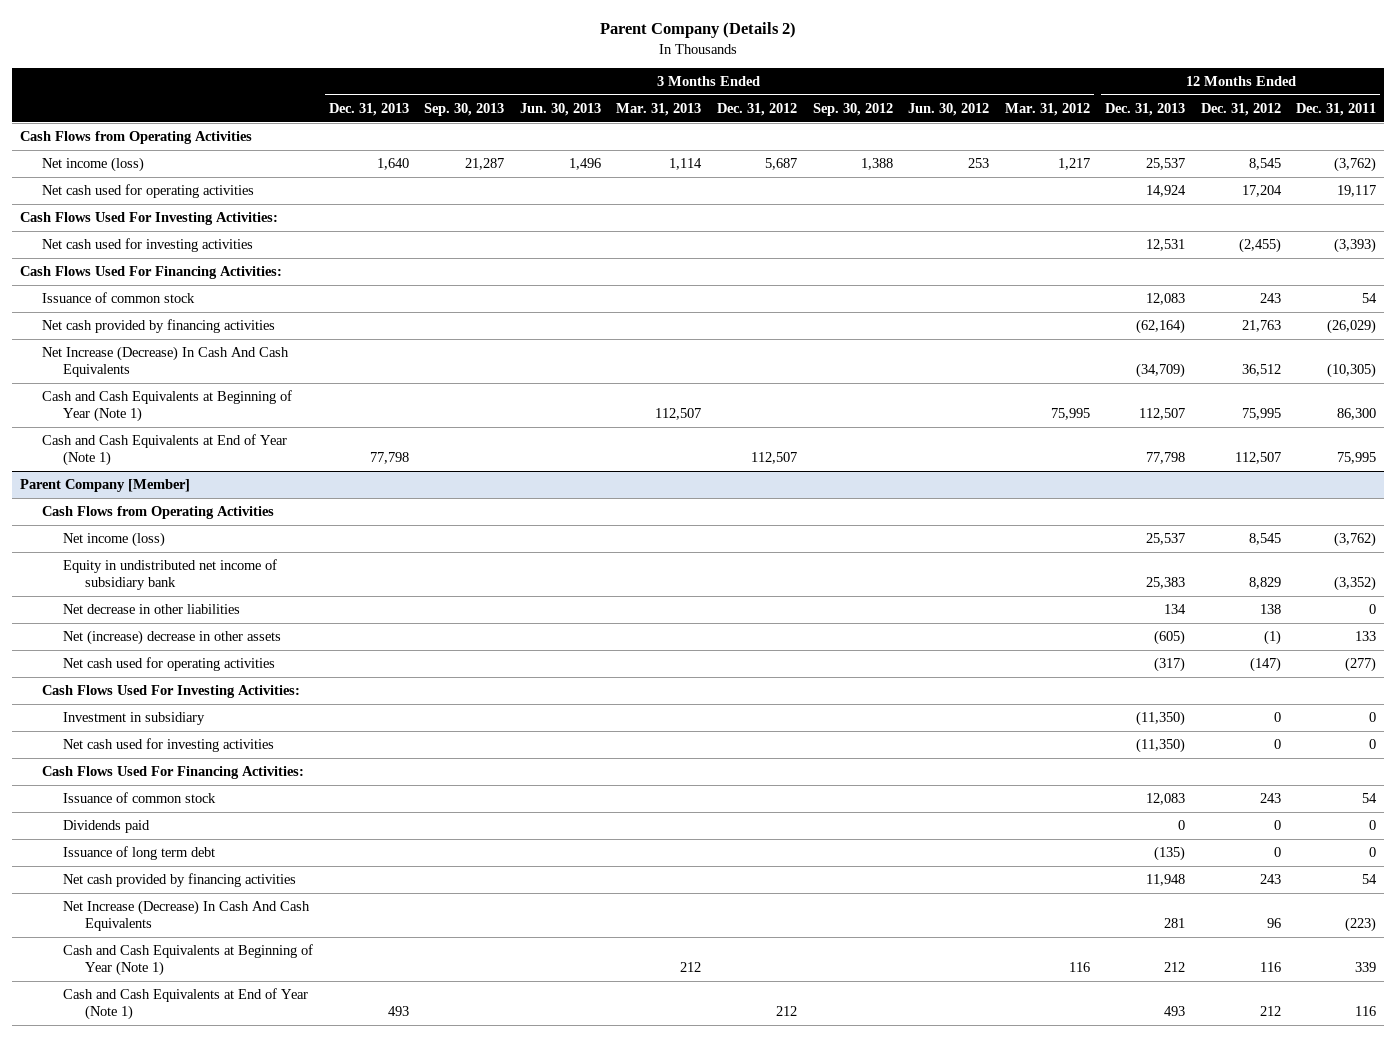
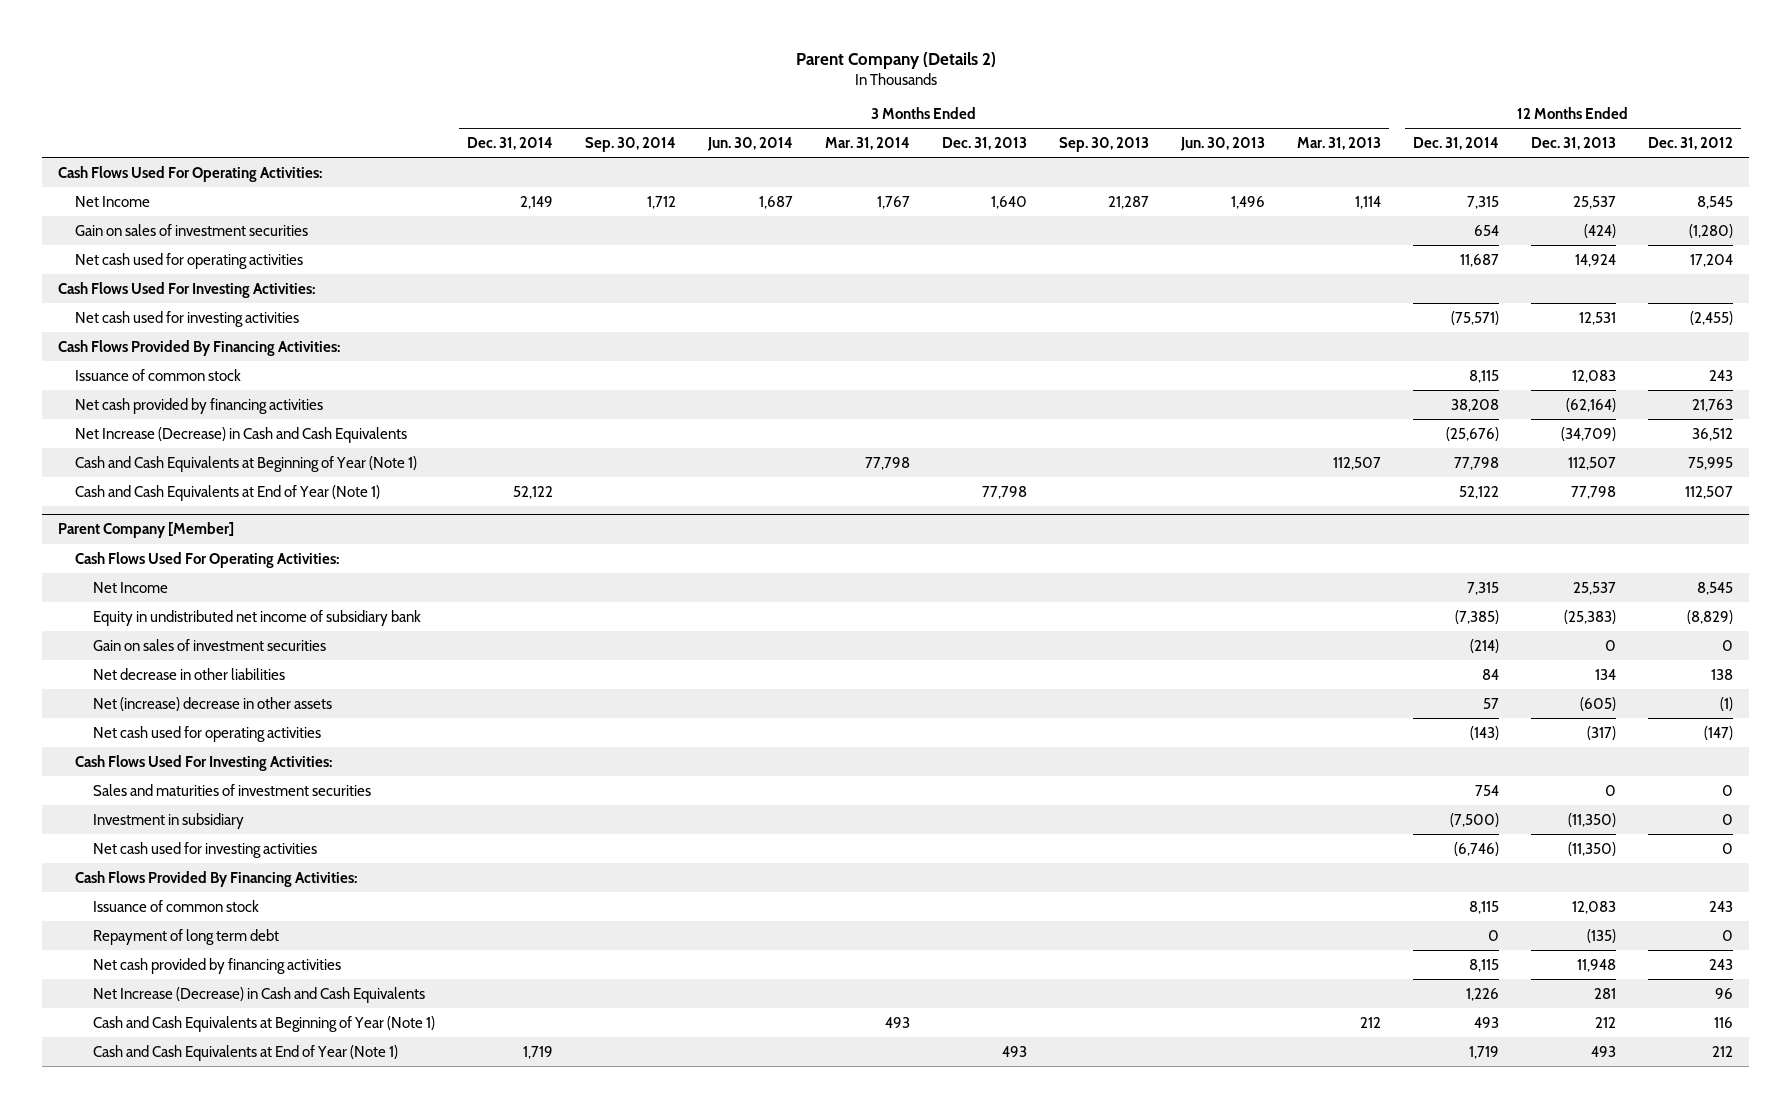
- | 3 Months Ended Dec. 31, 2013 | 3 Months Ended Sep. 30, 2013 | 3 Months Ended Jun. 30, 2013 | 3 Months Ended Mar. 31, 2013 | 3 Months Ended Dec. 31, 2012 | 3 Months Ended Sep. 30, 2012 | 3 Months Ended Jun. 30, 2012 | 3 Months Ended Mar. 31, 2012 | 12 Months Ended Dec. 31, 2013 | 12 Months Ended Dec. 31, 2012 | 12 Months Ended Dec. 31, 2011
+ | 3 Months Ended Dec. 31, 2014 | 3 Months Ended Sep. 30, 2014 | 3 Months Ended Jun. 30, 2014 | 3 Months Ended Mar. 31, 2014 | 3 Months Ended Dec. 31, 2013 | 3 Months Ended Sep. 30, 2013 | 3 Months Ended Jun. 30, 2013 | 3 Months Ended Mar. 31, 2013 | 12 Months Ended Dec. 31, 2014 | 12 Months Ended Dec. 31, 2013 | 12 Months Ended Dec. 31, 2012
- Cash Flows from Operating Activities
- Net income (loss) | 1,640 | 21,287 | 1,496 | 1,114 | 5,687 | 1,388 | 253 | 1,217 | 25,537 | 8,545 | (3,762)
+ Cash Flows Used For Operating Activities:
+ Net Income | 2,149 | 1,712 | 1,687 | 1,767 | 1,640 | 21,287 | 1,496 | 1,114 | 7,315 | 25,537 | 8,545
+ Gain on sales of investment securities | | | | | | | | | 654 | (424) | (1,280)
- Cash Flows Used For Financing Activities:
+ Cash Flows Provided By Financing Activities:
- Net Increase (Decrease) In Cash And Cash Equivalents | | | | | | | | | (34,709) | 36,512 | (10,305)
+ Net Increase (Decrease) in Cash and Cash Equivalents | | | | | | | | | (25,676) | (34,709) | 36,512
@ Parent Company [Member]
- Cash Flows from Operating Activities
- Net income (loss) | | | | | | | | | 25,537 | 8,545 | (3,762)
- Equity in undistributed net income of subsidiary bank | | | | | | | | | 25,383 | 8,829 | (3,352)
+ Cash Flows Used For Operating Activities:
+ Net Income | | | | | | | | | 7,315 | 25,537 | 8,545
+ Equity in undistributed net income of subsidiary bank | | | | | | | | | (7,385) | (25,383) | (8,829)
+ Gain on sales of investment securities | | | | | | | | | (214) | 0 | 0
+ Sales and maturities of investment securities | | | | | | | | | 754 | 0 | 0
- Cash Flows Used For Financing Activities:
+ Cash Flows Provided By Financing Activities:
- Dividends paid | | | | | | | | | 0 | 0 | 0
- Issuance of long term debt | | | | | | | | | (135) | 0 | 0
+ Repayment of long term debt | | | | | | | | | 0 | (135) | 0
- Net Increase (Decrease) In Cash And Cash Equivalents | | | | | | | | | 281 | 96 | (223)
+ Net Increase (Decrease) in Cash and Cash Equivalents | | | | | | | | | 1,226 | 281 | 96

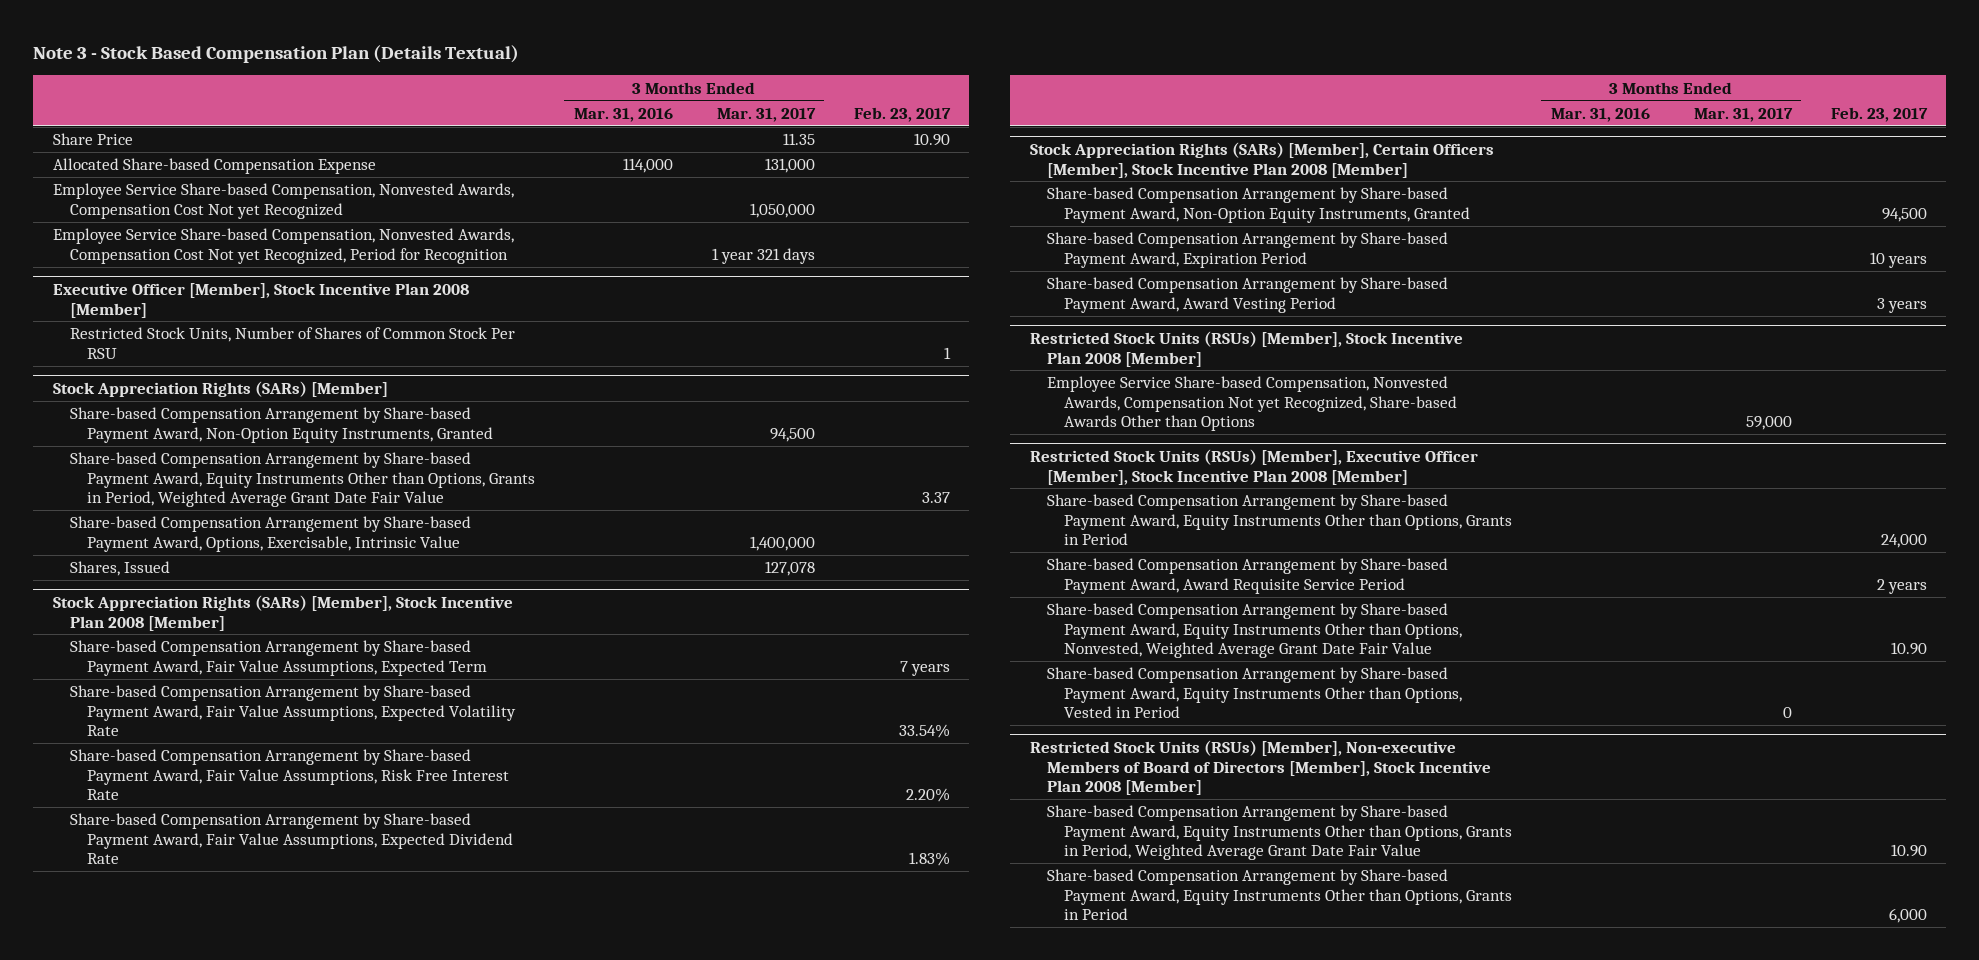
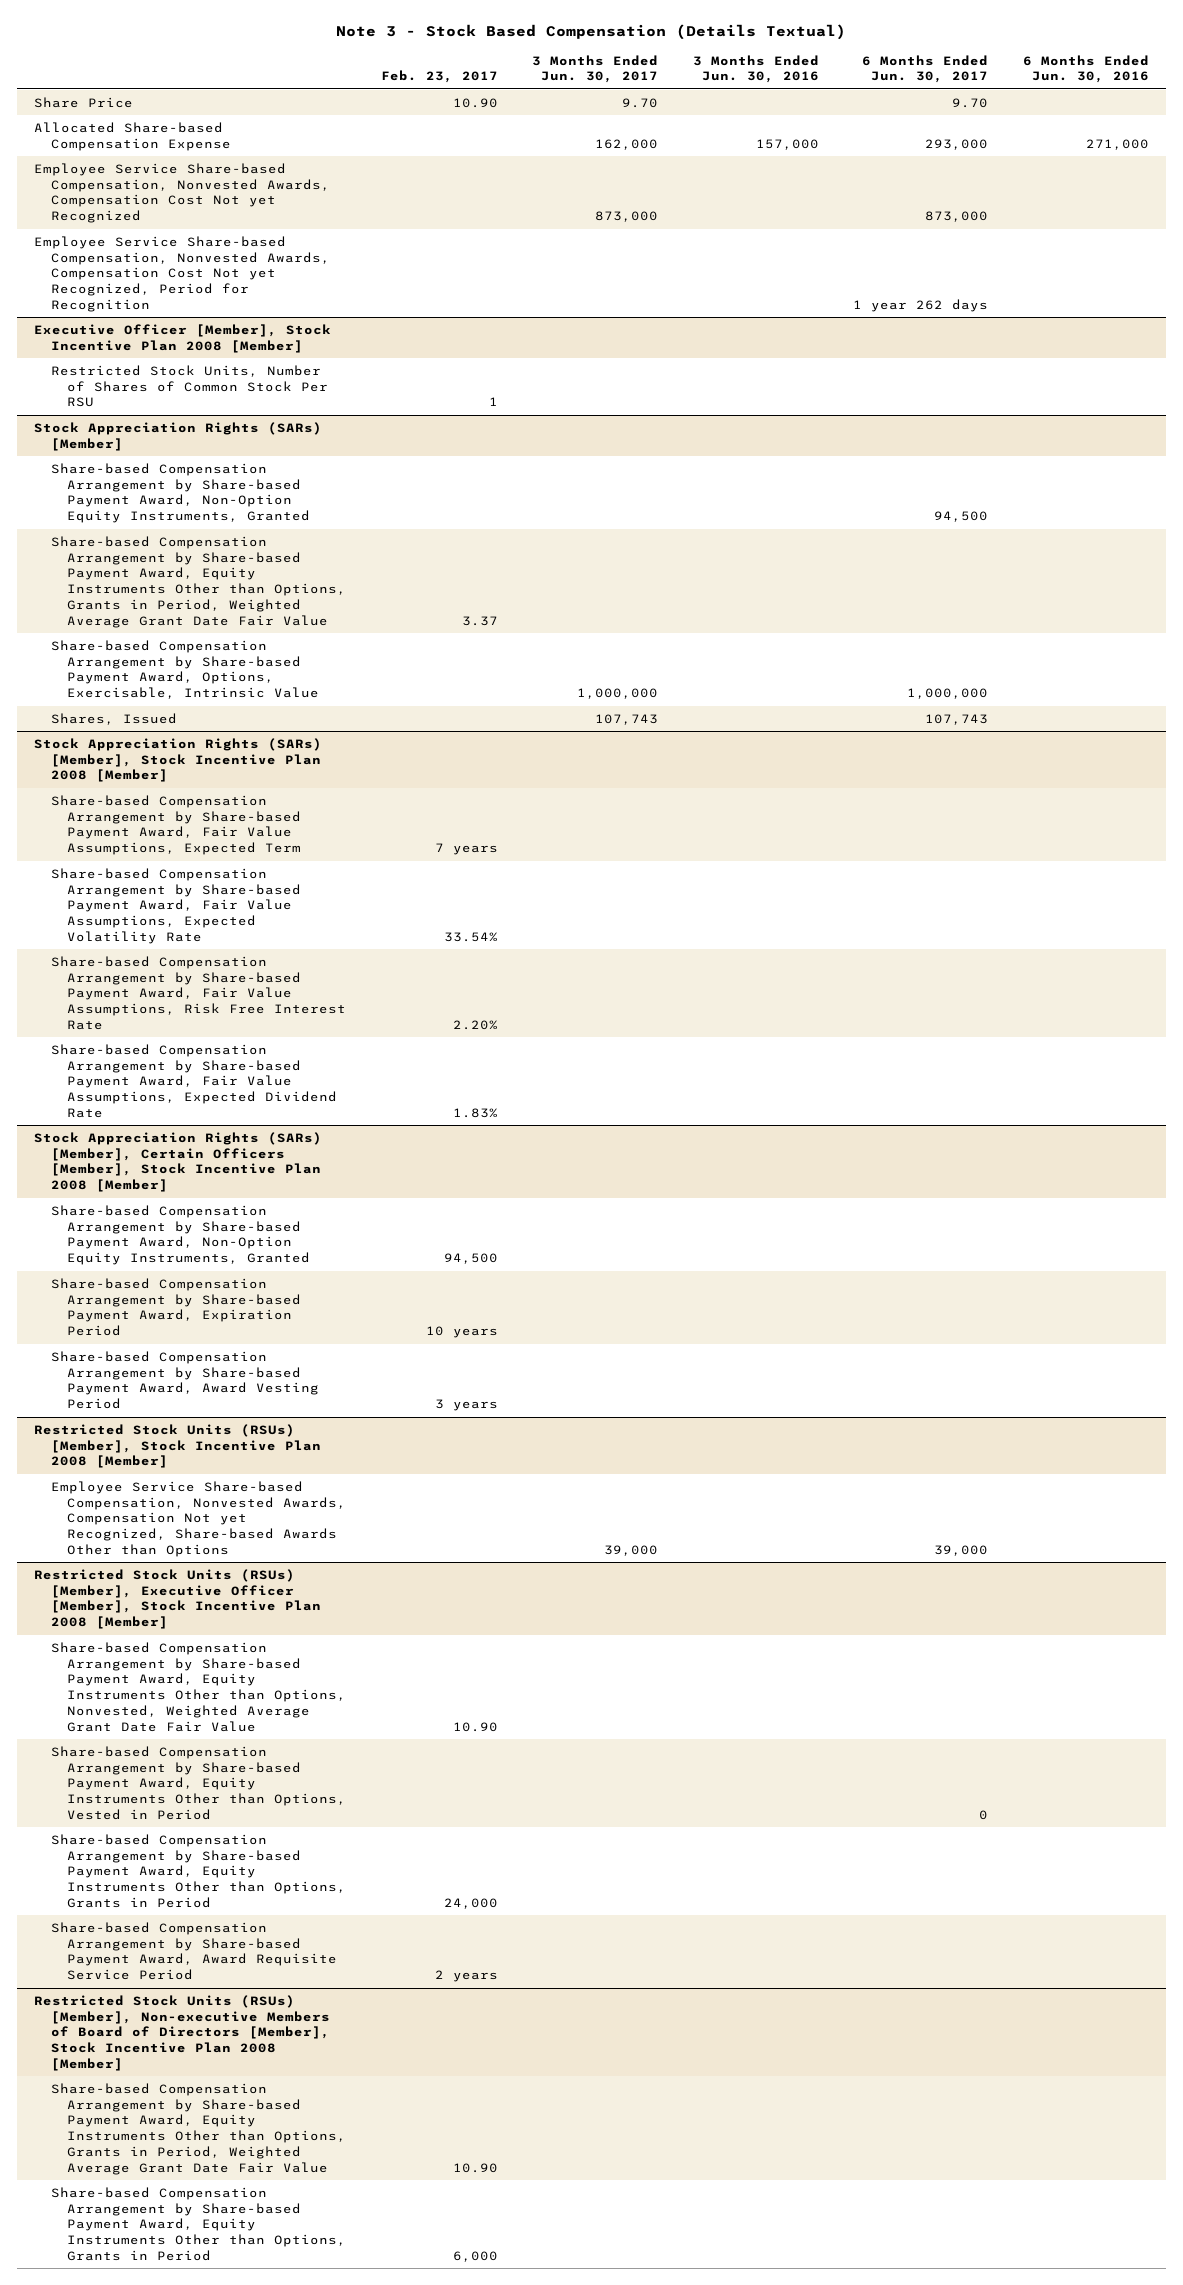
- Note 3 - Stock Based Compensation Plan (Details Textual)
+ Note 3 - Stock Based Compensation (Details Textual)
- | 3 Months Ended Mar. 31, 2016 | 3 Months Ended Mar. 31, 2017 | Feb. 23, 2017
+ | Feb. 23, 2017 | 3 Months Ended Jun. 30, 2017 | 3 Months Ended Jun. 30, 2016 | 6 Months Ended Jun. 30, 2017 | 6 Months Ended Jun. 30, 2016
@ Restricted Stock Units (RSUs) [Member], Executive Officer [Member], Stock Incentive Plan 2008 [Member]
moved down: Share-based Compensation Arrangement by Share-based Payment Award, Equity Instruments Other than Options, Grants in Period | 24,000 | | | |
moved down: Share-based Compensation Arrangement by Share-based Payment Award, Award Requisite Service Period | 2 years | | | |

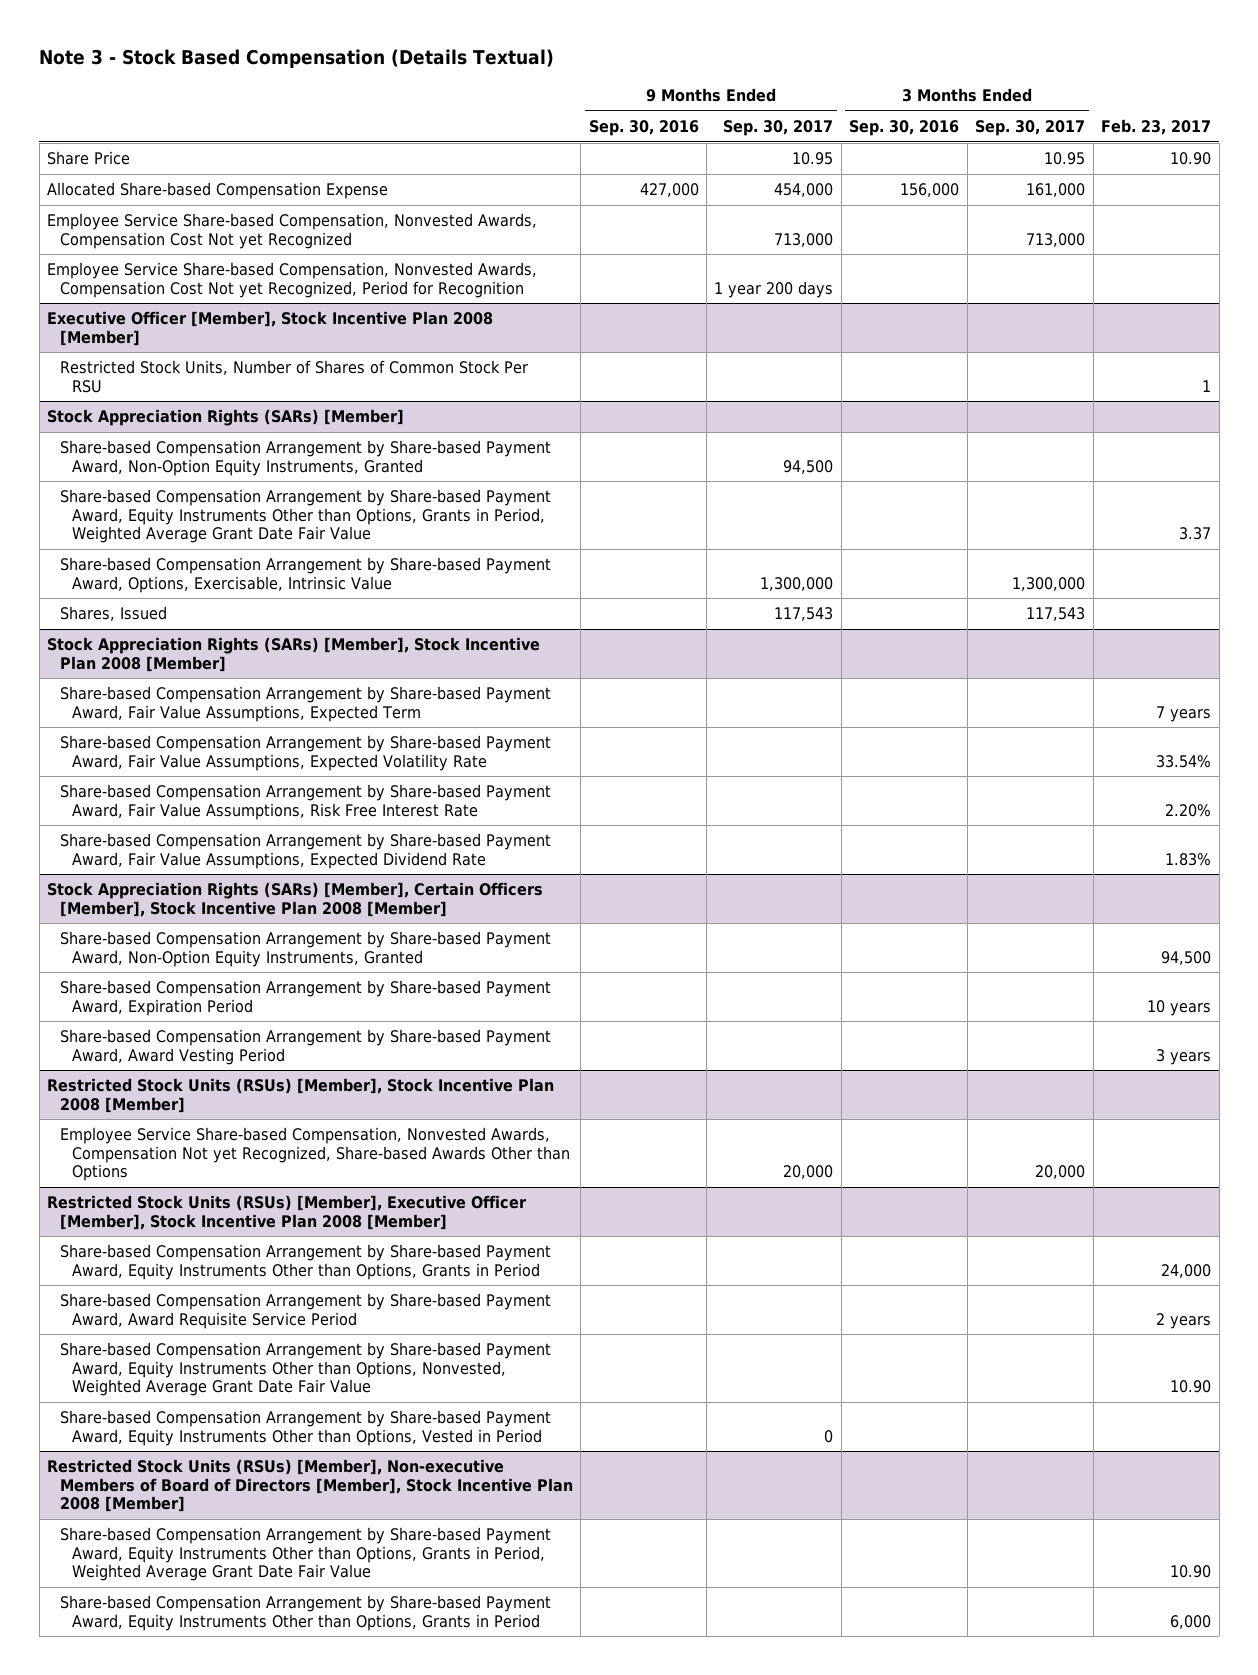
- | Feb. 23, 2017 | 3 Months Ended Jun. 30, 2017 | 3 Months Ended Jun. 30, 2016 | 6 Months Ended Jun. 30, 2017 | 6 Months Ended Jun. 30, 2016
+ | 9 Months Ended Sep. 30, 2016 | 9 Months Ended Sep. 30, 2017 | 3 Months Ended Sep. 30, 2016 | 3 Months Ended Sep. 30, 2017 | Feb. 23, 2017
@ Restricted Stock Units (RSUs) [Member], Executive Officer [Member], Stock Incentive Plan 2008 [Member]
moved down: Share-based Compensation Arrangement by Share-based Payment Award, Equity Instruments Other than Options, Nonvested, Weighted Average Grant Date Fair Value | | | | | 10.90
moved down: Share-based Compensation Arrangement by Share-based Payment Award, Equity Instruments Other than Options, Vested in Period | | 0 | | |

